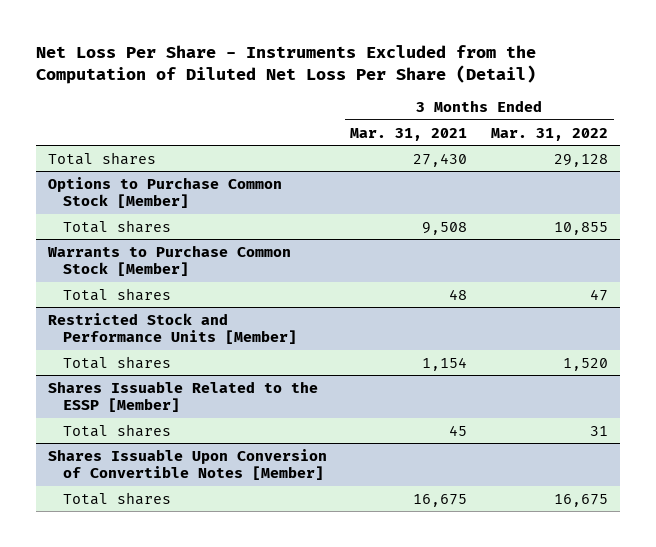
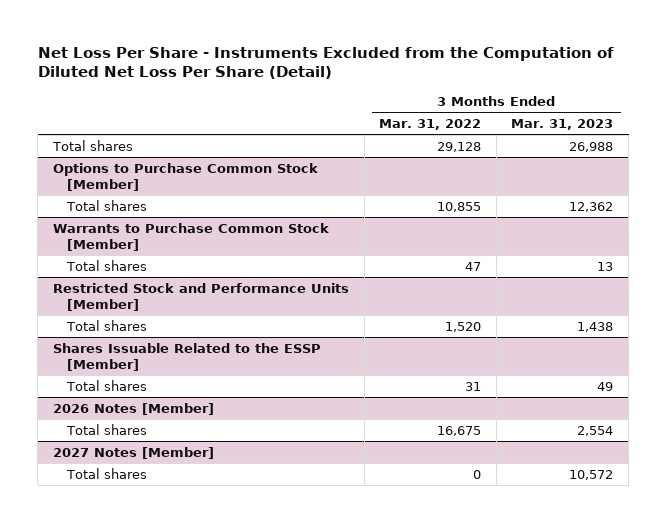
- | 3 Months Ended Mar. 31, 2021 | 3 Months Ended Mar. 31, 2022
+ | 3 Months Ended Mar. 31, 2022 | 3 Months Ended Mar. 31, 2023
- Shares Issuable Upon Conversion of Convertible Notes [Member]
+ 2026 Notes [Member]
+ 2027 Notes [Member]
+ Total shares | 0 | 10,572

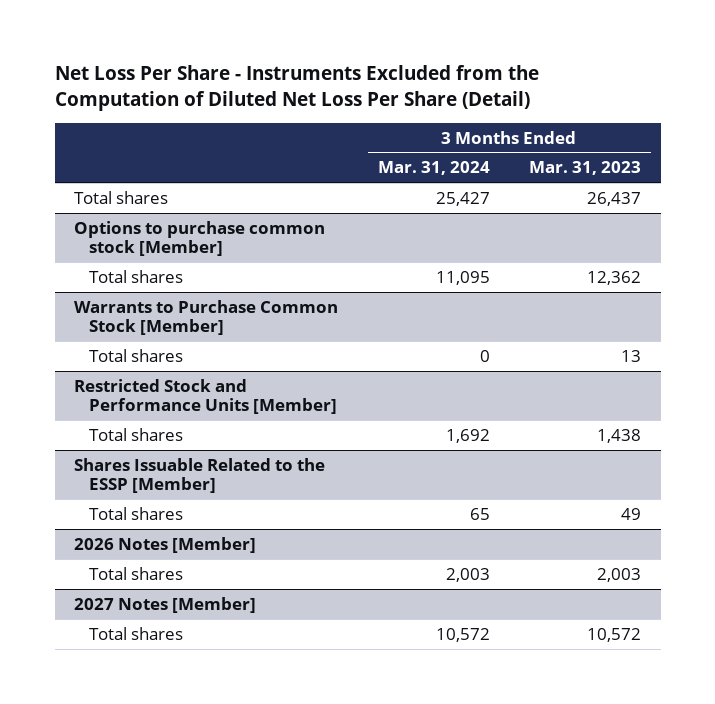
- | 3 Months Ended Mar. 31, 2022 | 3 Months Ended Mar. 31, 2023
+ | 3 Months Ended Mar. 31, 2024 | 3 Months Ended Mar. 31, 2023
- Total shares | 29,128 | 26,988
- Options to Purchase Common Stock [Member]
+ Total shares | 25,427 | 26,437
+ Options to purchase common stock [Member]
@ 2026 Notes [Member]
- Total shares | 16,675 | 2,554
+ Total shares | 2,003 | 2,003

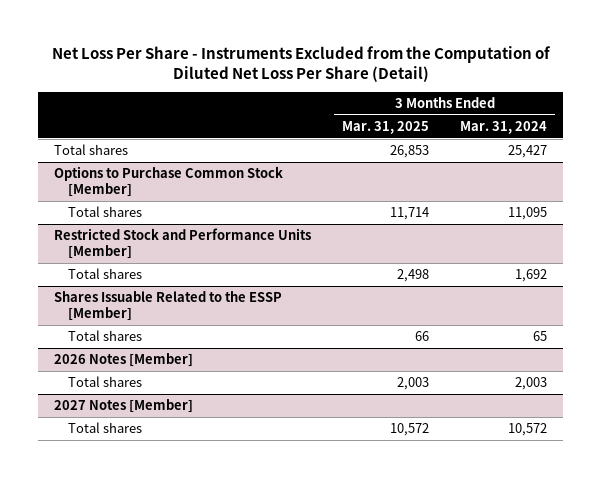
- | 3 Months Ended Mar. 31, 2024 | 3 Months Ended Mar. 31, 2023
+ | 3 Months Ended Mar. 31, 2025 | 3 Months Ended Mar. 31, 2024
- Options to purchase common stock [Member]
+ Options to Purchase Common Stock [Member]
- Warrants to Purchase Common Stock [Member]
- Total shares | 0 | 13

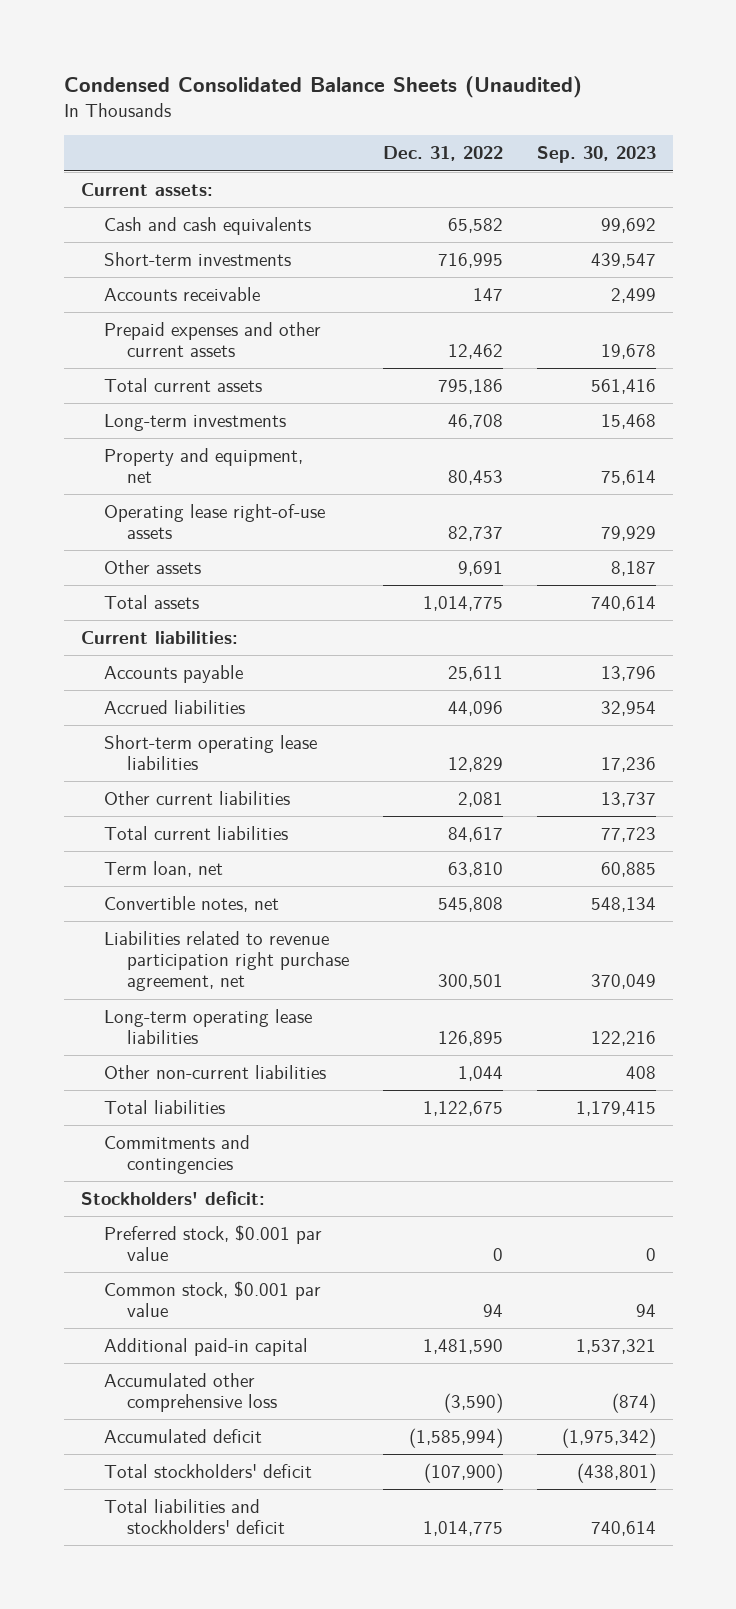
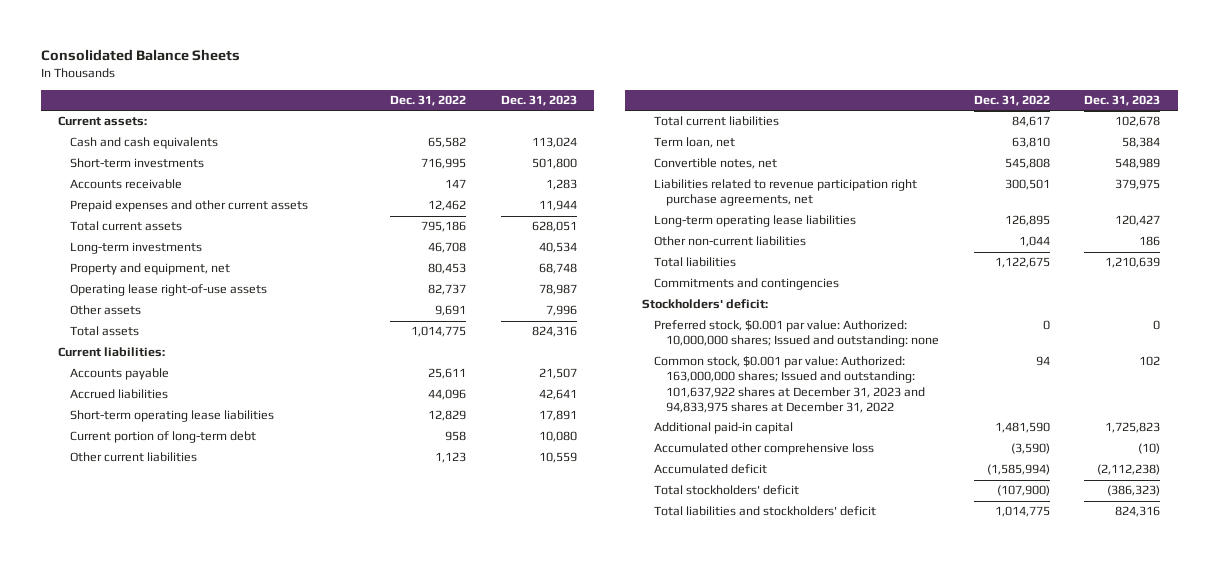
- Condensed Consolidated Balance Sheets (Unaudited)
+ Consolidated Balance Sheets
- | Dec. 31, 2022 | Sep. 30, 2023
+ | Dec. 31, 2022 | Dec. 31, 2023
- Other current liabilities | 2,081 | 13,737
+ Current portion of long-term debt | 958 | 10,080
+ Other current liabilities | 1,123 | 10,559
- Liabilities related to revenue participation right purchase agreement, net | 300,501 | 370,049
+ Liabilities related to revenue participation right purchase agreements, net | 300,501 | 379,975
- Preferred stock, $0.001 par value | 0 | 0
- Common stock, $0.001 par value | 94 | 94
+ Preferred stock, $0.001 par value: Authorized: 10,000,000 shares; Issued and outstanding: none | 0 | 0
+ Common stock, $0.001 par value: Authorized: 163,000,000 shares; Issued and outstanding: 101,637,922 shares at December 31, 2023 and 94,833,975 shares at December 31, 2022 | 94 | 102

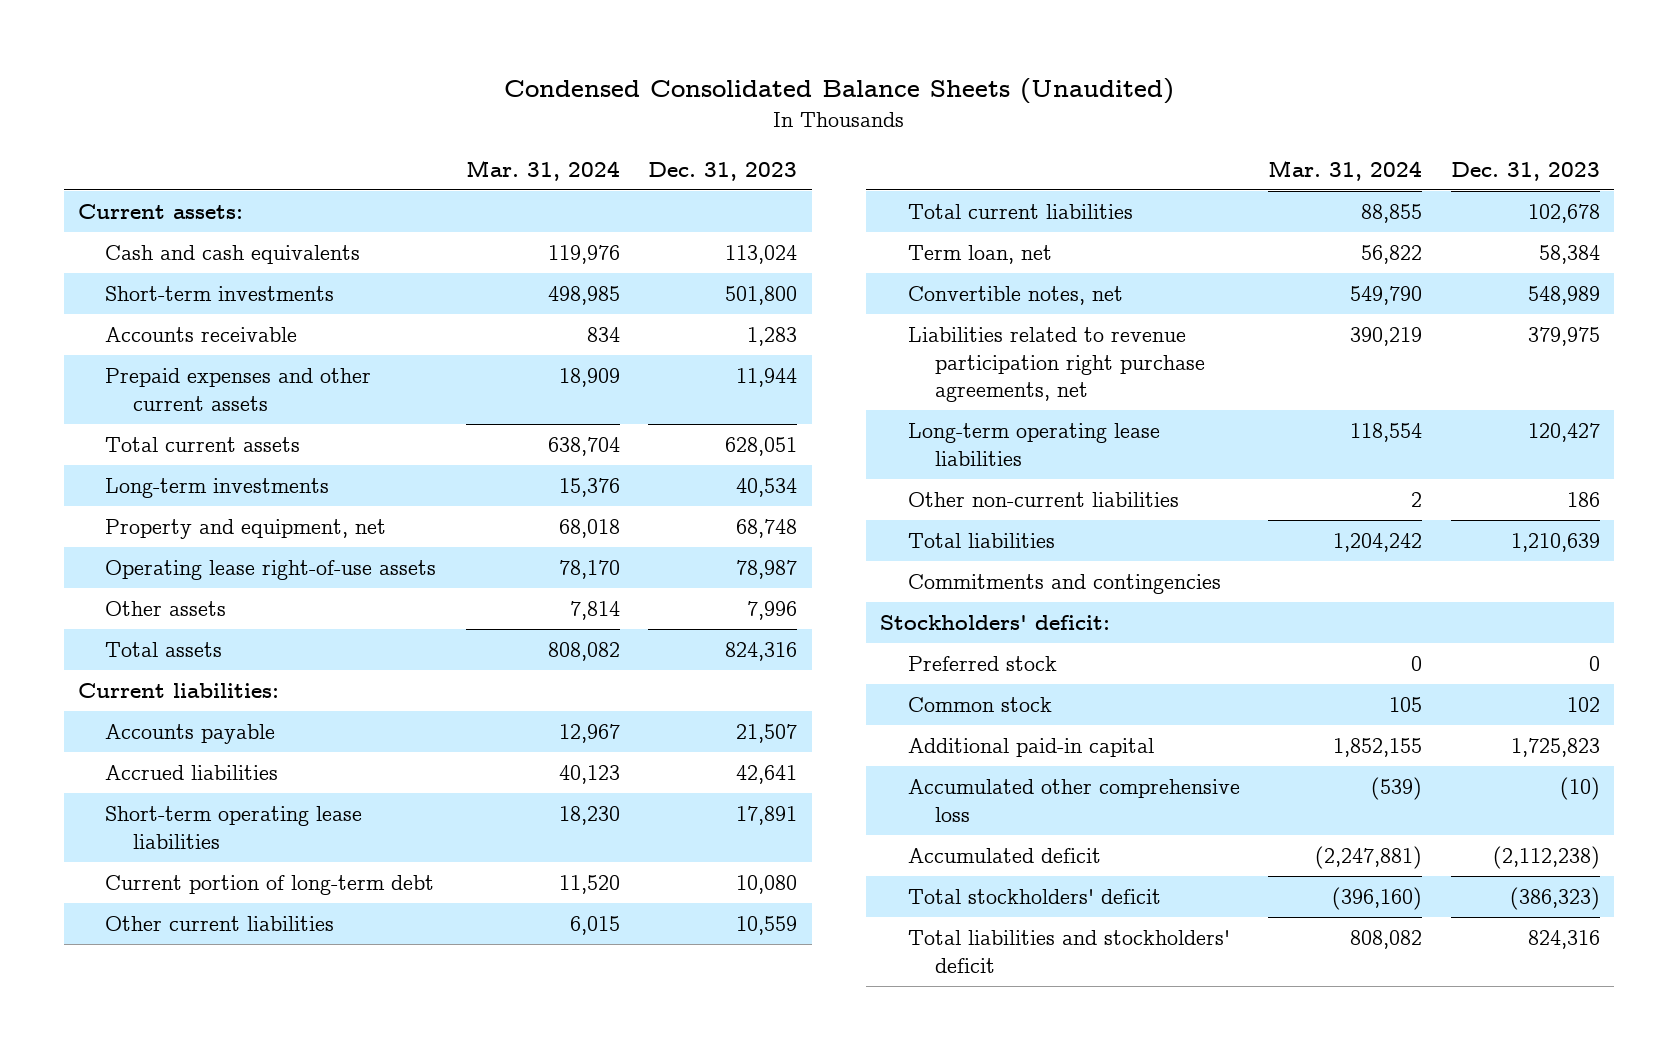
- Consolidated Balance Sheets
+ Condensed Consolidated Balance Sheets (Unaudited)
- | Dec. 31, 2022 | Dec. 31, 2023
+ | Mar. 31, 2024 | Dec. 31, 2023
- Preferred stock, $0.001 par value: Authorized: 10,000,000 shares; Issued and outstanding: none | 0 | 0
- Common stock, $0.001 par value: Authorized: 163,000,000 shares; Issued and outstanding: 101,637,922 shares at December 31, 2023 and 94,833,975 shares at December 31, 2022 | 94 | 102
+ Preferred stock | 0 | 0
+ Common stock | 105 | 102

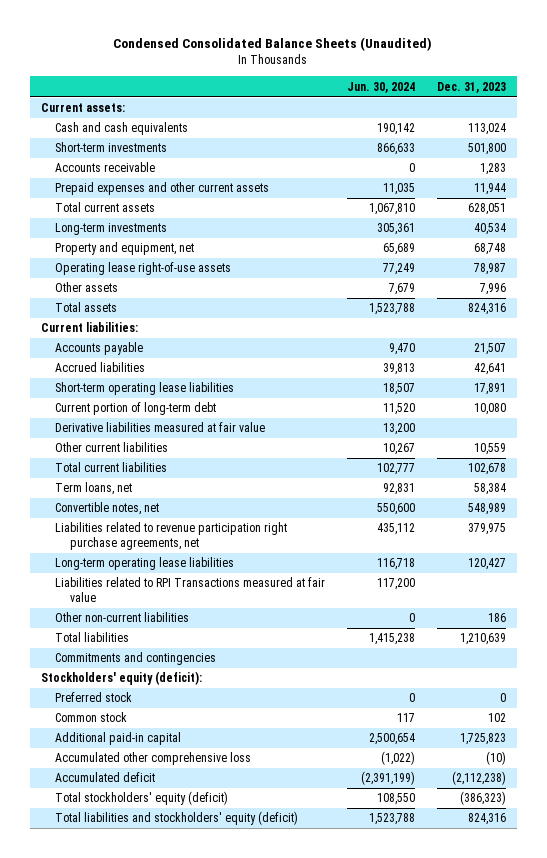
- | Mar. 31, 2024 | Dec. 31, 2023
+ | Jun. 30, 2024 | Dec. 31, 2023
+ Derivative liabilities measured at fair value | 13,200 |
- Term loan, net | 56,822 | 58,384
+ Term loans, net | 92,831 | 58,384
+ Liabilities related to RPI Transactions measured at fair value | 117,200 |
- Stockholders' deficit:
+ Stockholders' equity (deficit):
- Total stockholders' deficit | (396,160) | (386,323)
- Total liabilities and stockholders' deficit | 808,082 | 824,316
+ Total stockholders' equity (deficit) | 108,550 | (386,323)
+ Total liabilities and stockholders' equity (deficit) | 1,523,788 | 824,316

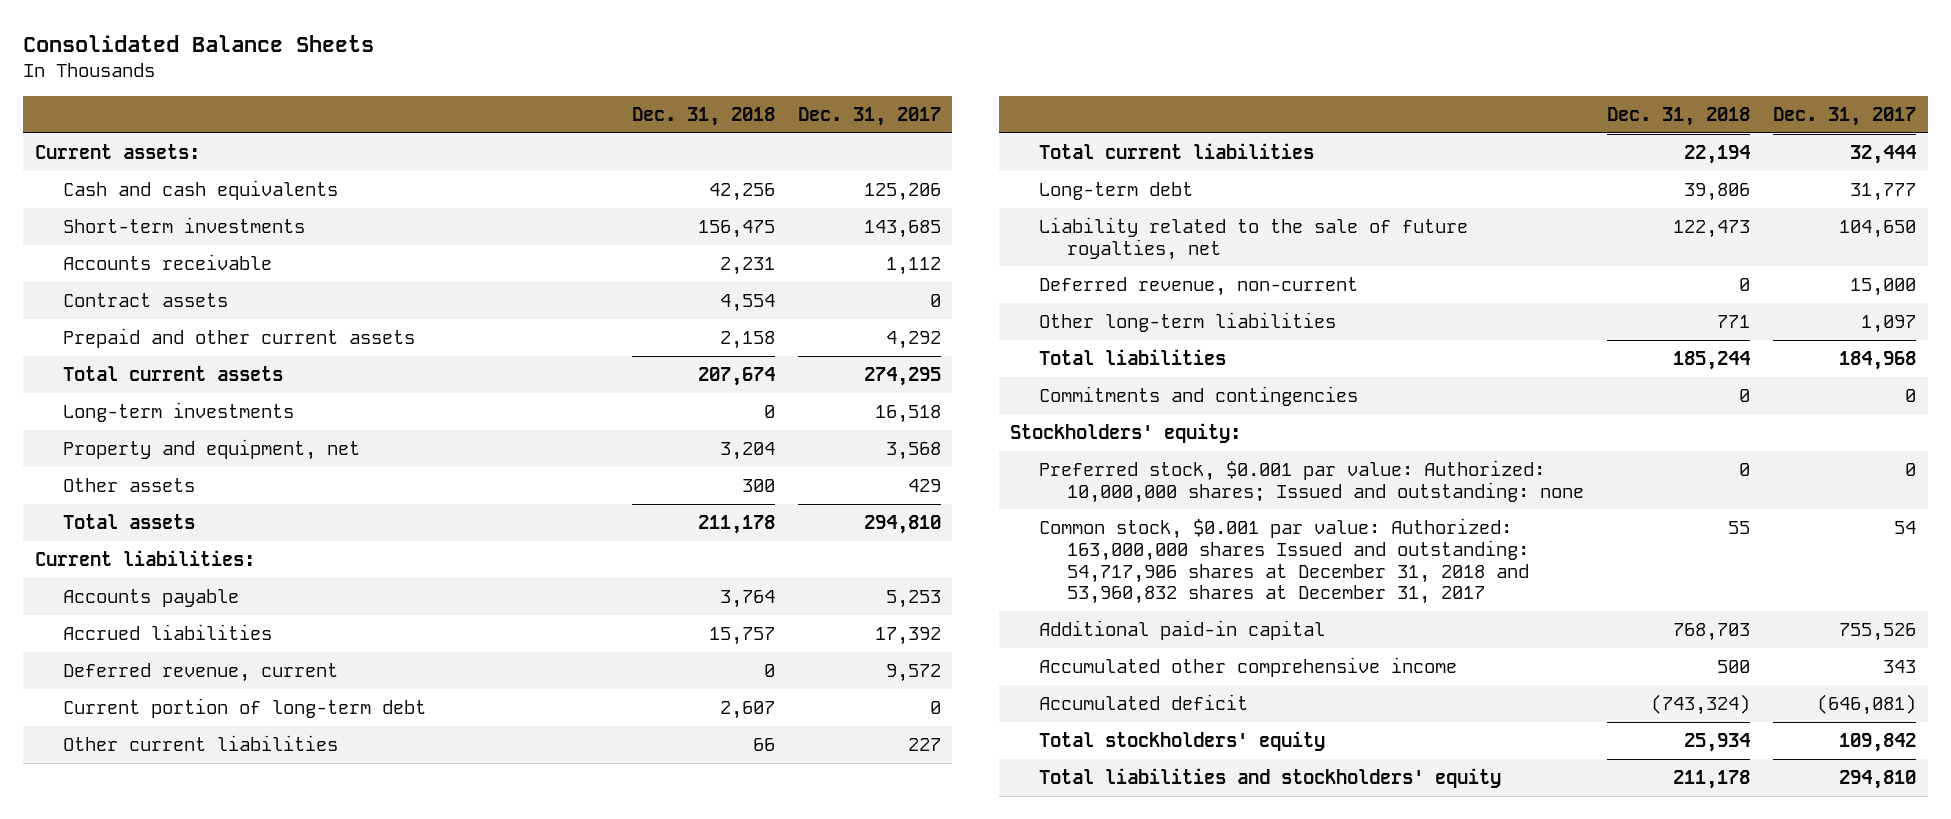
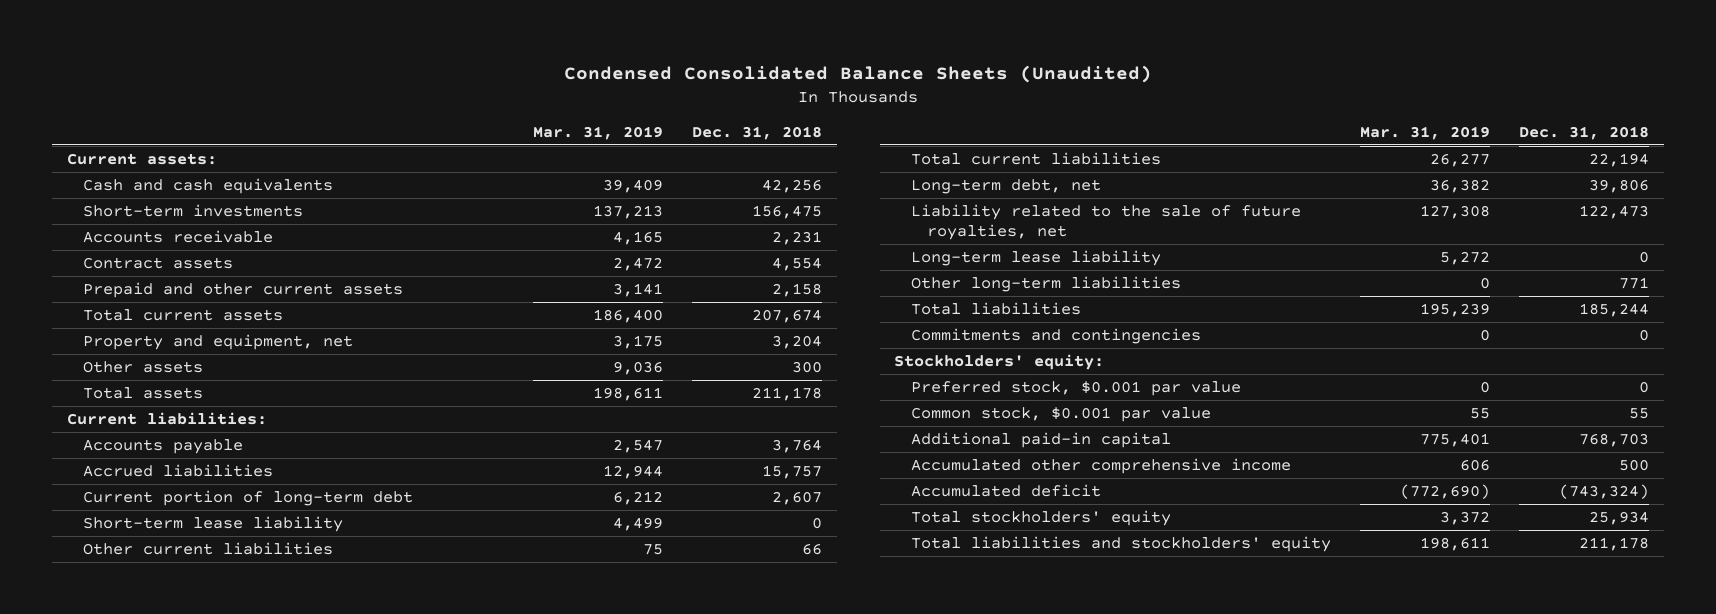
- Consolidated Balance Sheets
+ Condensed Consolidated Balance Sheets (Unaudited)
- | Dec. 31, 2018 | Dec. 31, 2017
+ | Mar. 31, 2019 | Dec. 31, 2018
- Long-term investments | 0 | 16,518
- Deferred revenue, current | 0 | 9,572
+ Short-term lease liability | 4,499 | 0
- Long-term debt | 39,806 | 31,777
+ Long-term debt, net | 36,382 | 39,806
- Deferred revenue, non-current | 0 | 15,000
+ Long-term lease liability | 5,272 | 0
- Preferred stock, $0.001 par value: Authorized: 10,000,000 shares; Issued and outstanding: none | 0 | 0
- Common stock, $0.001 par value: Authorized: 163,000,000 shares Issued and outstanding: 54,717,906 shares at December 31, 2018 and 53,960,832 shares at December 31, 2017 | 55 | 54
+ Preferred stock, $0.001 par value | 0 | 0
+ Common stock, $0.001 par value | 55 | 55

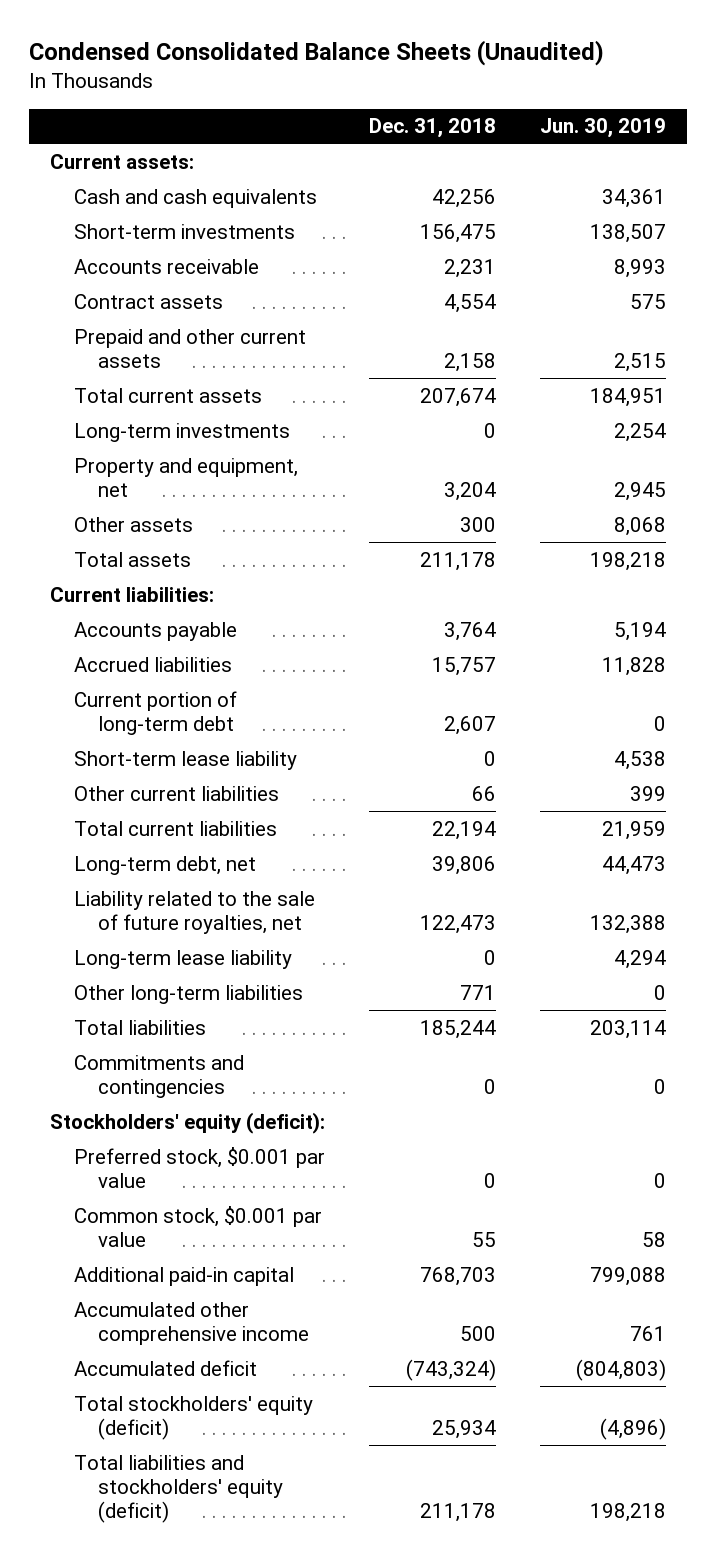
- | Mar. 31, 2019 | Dec. 31, 2018
+ | Dec. 31, 2018 | Jun. 30, 2019
+ Long-term investments | 0 | 2,254
- Stockholders' equity:
+ Stockholders' equity (deficit):
- Total stockholders' equity | 3,372 | 25,934
- Total liabilities and stockholders' equity | 198,611 | 211,178
+ Total stockholders' equity (deficit) | 25,934 | (4,896)
+ Total liabilities and stockholders' equity (deficit) | 211,178 | 198,218

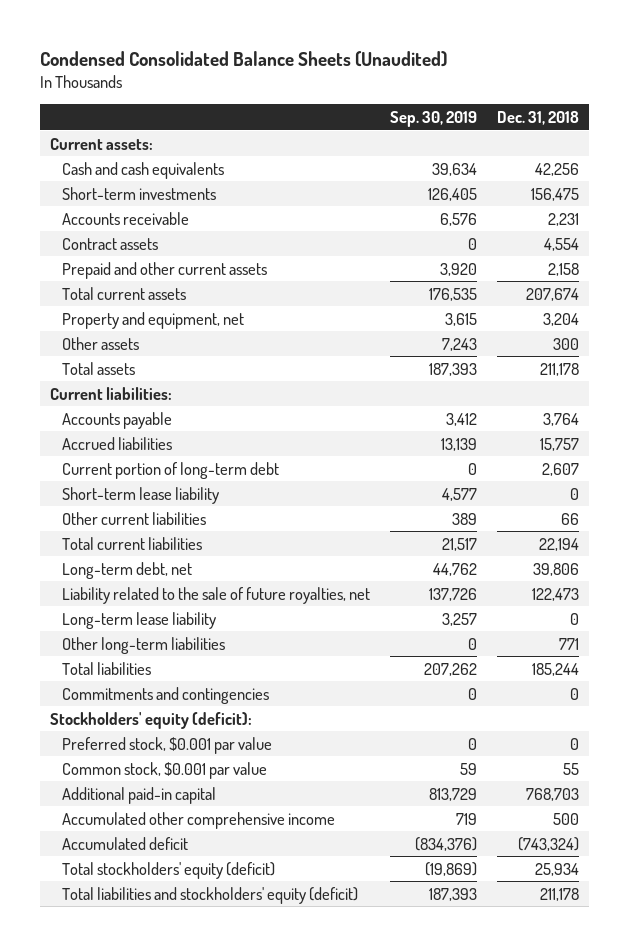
- | Dec. 31, 2018 | Jun. 30, 2019
+ | Sep. 30, 2019 | Dec. 31, 2018
- Long-term investments | 0 | 2,254

